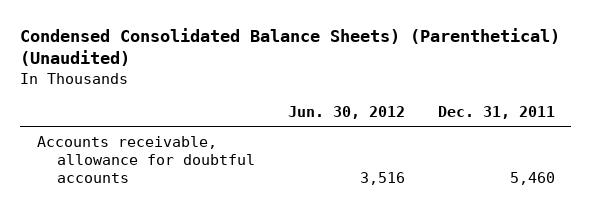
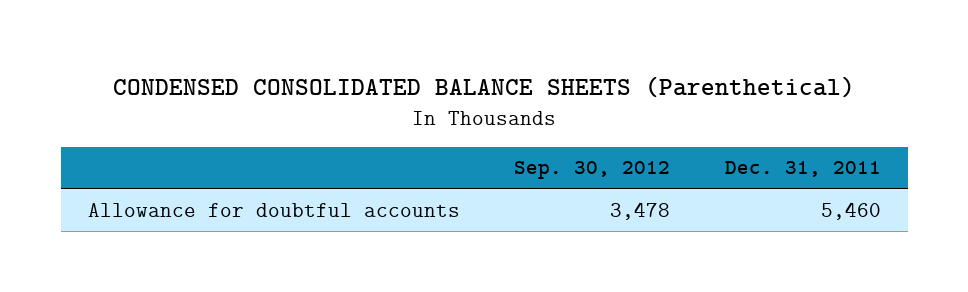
- Condensed Consolidated Balance Sheets) (Parenthetical) (Unaudited)
+ CONDENSED CONSOLIDATED BALANCE SHEETS (Parenthetical)
- | Jun. 30, 2012 | Dec. 31, 2011
+ | Sep. 30, 2012 | Dec. 31, 2011
- Accounts receivable, allowance for doubtful accounts | 3,516 | 5,460
+ Allowance for doubtful accounts | 3,478 | 5,460

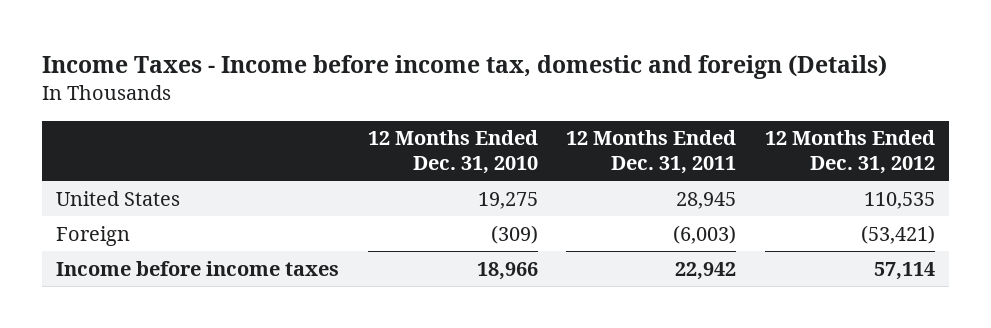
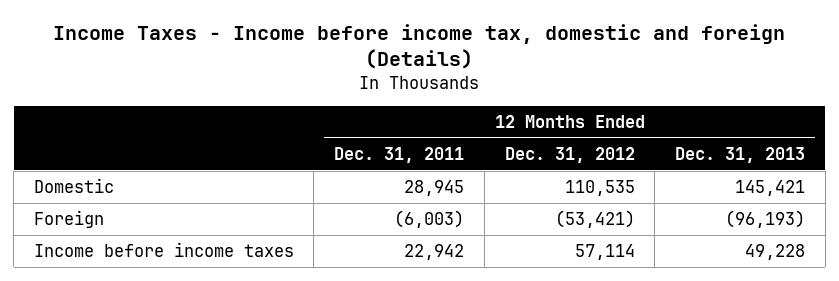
- | 12 Months Ended Dec. 31, 2010 | 12 Months Ended Dec. 31, 2011 | 12 Months Ended Dec. 31, 2012
+ | 12 Months Ended Dec. 31, 2011 | 12 Months Ended Dec. 31, 2012 | 12 Months Ended Dec. 31, 2013
- United States | 19,275 | 28,945 | 110,535
+ Domestic | 28,945 | 110,535 | 145,421

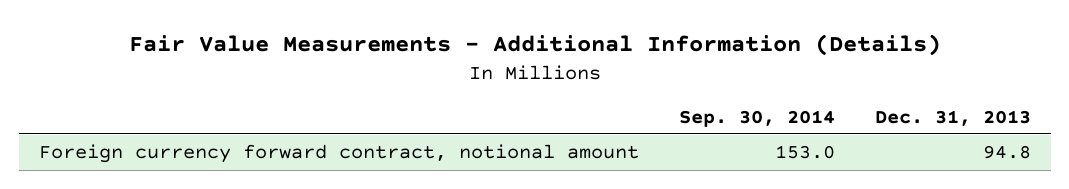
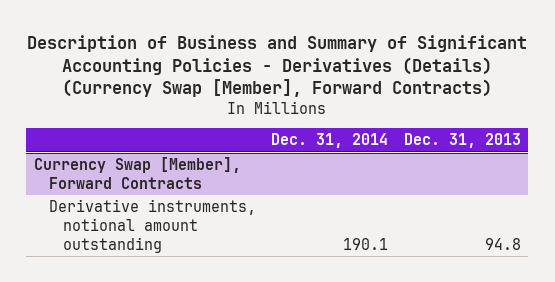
- Fair Value Measurements - Additional Information (Details)
+ Description of Business and Summary of Significant Accounting Policies - Derivatives (Details) (Currency Swap [Member], Forward Contracts)
- | Sep. 30, 2014 | Dec. 31, 2013
+ | Dec. 31, 2014 | Dec. 31, 2013
- Foreign currency forward contract, notional amount | 153.0 | 94.8
+ Currency Swap [Member], Forward Contracts
+ Derivative instruments, notional amount outstanding | 190.1 | 94.8

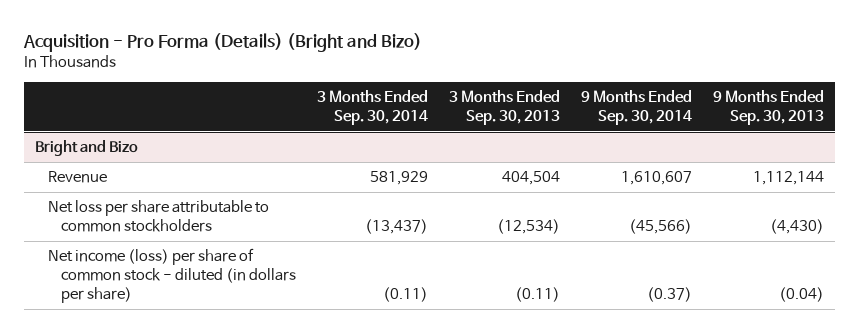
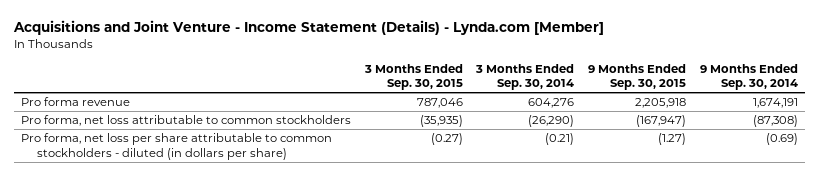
- Acquisition - Pro Forma (Details) (Bright and Bizo)
+ Acquisitions and Joint Venture - Income Statement (Details) - Lynda.com [Member]
- | 3 Months Ended Sep. 30, 2014 | 3 Months Ended Sep. 30, 2013 | 9 Months Ended Sep. 30, 2014 | 9 Months Ended Sep. 30, 2013
+ | 3 Months Ended Sep. 30, 2015 | 3 Months Ended Sep. 30, 2014 | 9 Months Ended Sep. 30, 2015 | 9 Months Ended Sep. 30, 2014
- Bright and Bizo
- Revenue | 581,929 | 404,504 | 1,610,607 | 1,112,144
- Net loss per share attributable to common stockholders | (13,437) | (12,534) | (45,566) | (4,430)
- Net income (loss) per share of common stock - diluted (in dollars per share) | (0.11) | (0.11) | (0.37) | (0.04)
+ Pro forma revenue | 787,046 | 604,276 | 2,205,918 | 1,674,191
+ Pro forma, net loss attributable to common stockholders | (35,935) | (26,290) | (167,947) | (87,308)
+ Pro forma, net loss per share attributable to common stockholders - diluted (in dollars per share) | (0.27) | (0.21) | (1.27) | (0.69)

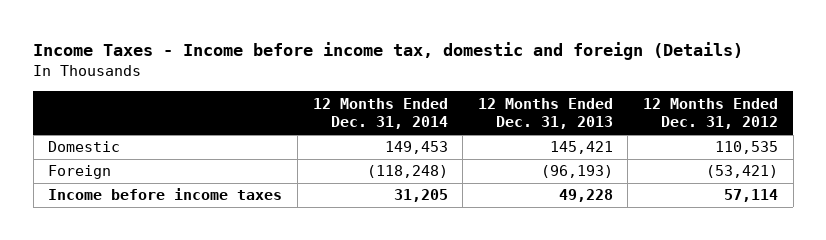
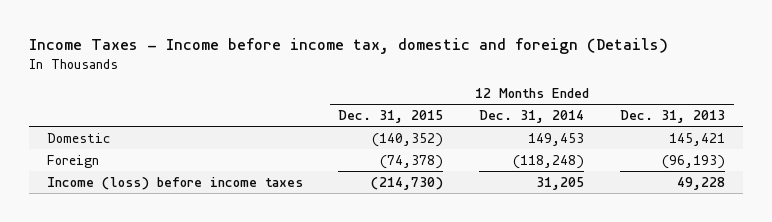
- | 12 Months Ended Dec. 31, 2014 | 12 Months Ended Dec. 31, 2013 | 12 Months Ended Dec. 31, 2012
+ | 12 Months Ended Dec. 31, 2015 | 12 Months Ended Dec. 31, 2014 | 12 Months Ended Dec. 31, 2013
- Income before income taxes | 31,205 | 49,228 | 57,114
+ Income (loss) before income taxes | (214,730) | 31,205 | 49,228

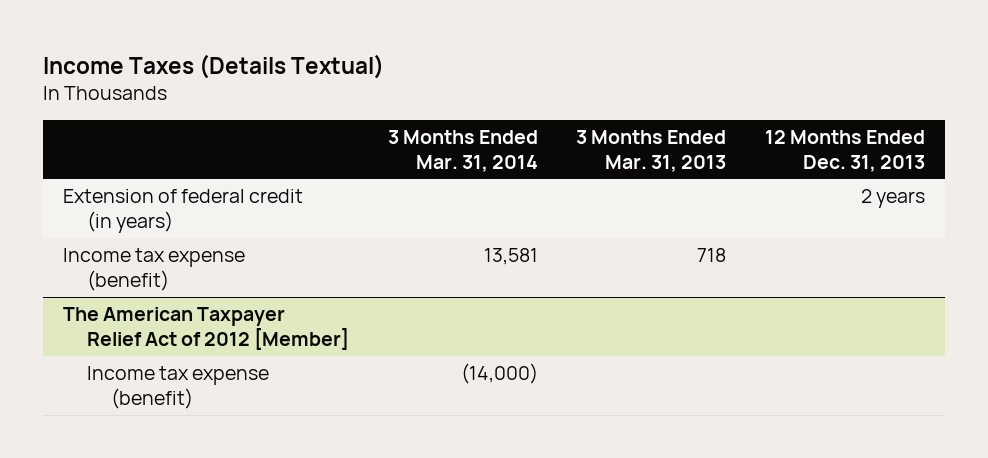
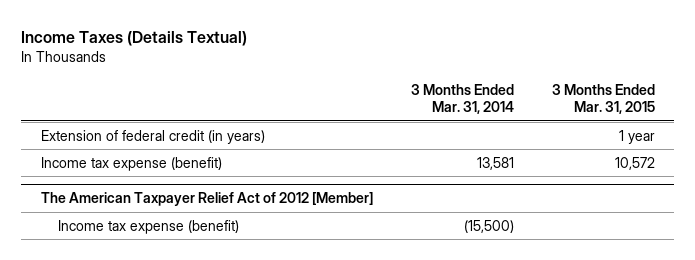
- | 3 Months Ended Mar. 31, 2014 | 3 Months Ended Mar. 31, 2013 | 12 Months Ended Dec. 31, 2013
+ | 3 Months Ended Mar. 31, 2014 | 3 Months Ended Mar. 31, 2015
@ The American Taxpayer Relief Act of 2012 [Member]
- Income tax expense (benefit) | (14,000) | |
+ Income tax expense (benefit) | (15,500) |

